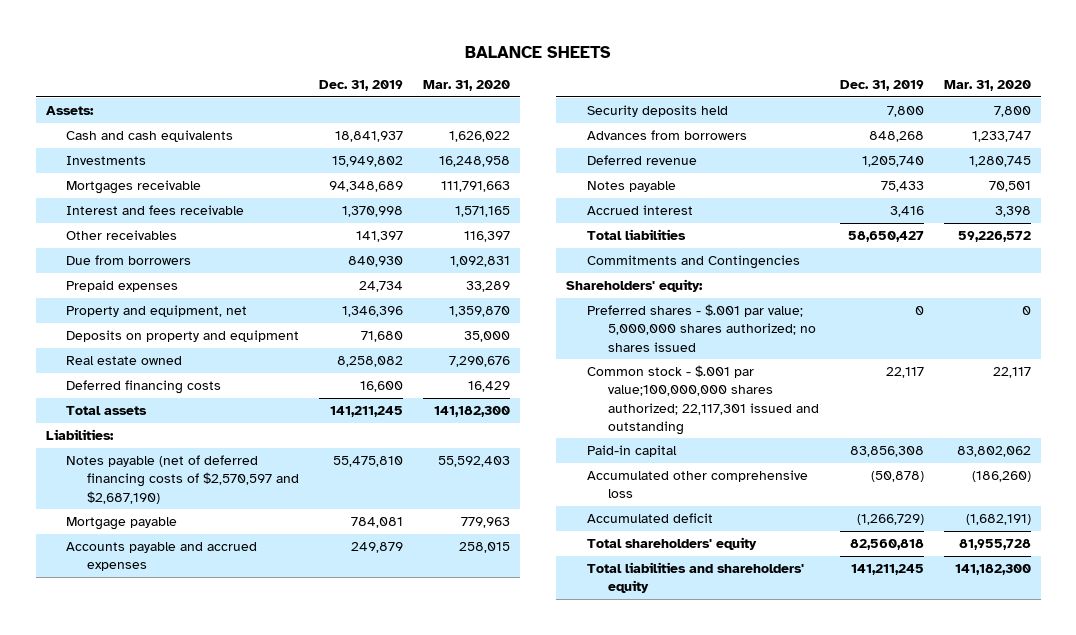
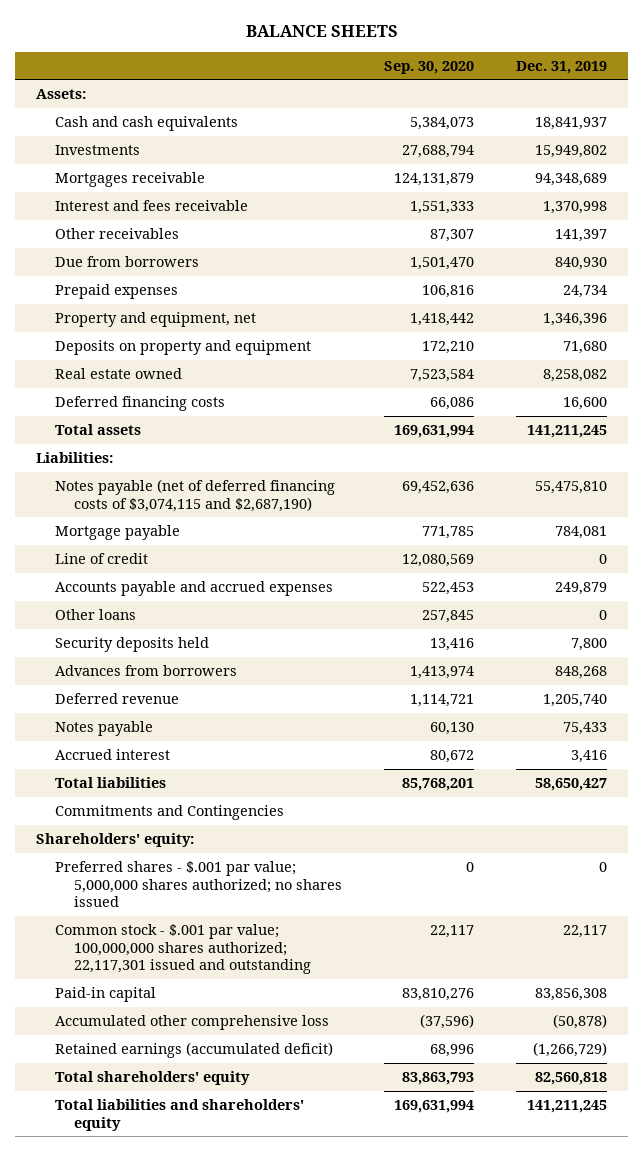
- | Dec. 31, 2019 | Mar. 31, 2020
+ | Sep. 30, 2020 | Dec. 31, 2019
- Notes payable (net of deferred financing costs of $2,570,597 and $2,687,190) | 55,475,810 | 55,592,403
+ Notes payable (net of deferred financing costs of $3,074,115 and $2,687,190) | 69,452,636 | 55,475,810
+ Line of credit | 12,080,569 | 0
+ Other loans | 257,845 | 0
- Common stock - $.001 par value;100,000,000 shares authorized; 22,117,301 issued and outstanding | 22,117 | 22,117
+ Common stock - $.001 par value; 100,000,000 shares authorized; 22,117,301 issued and outstanding | 22,117 | 22,117
- Accumulated deficit | (1,266,729) | (1,682,191)
+ Retained earnings (accumulated deficit) | 68,996 | (1,266,729)

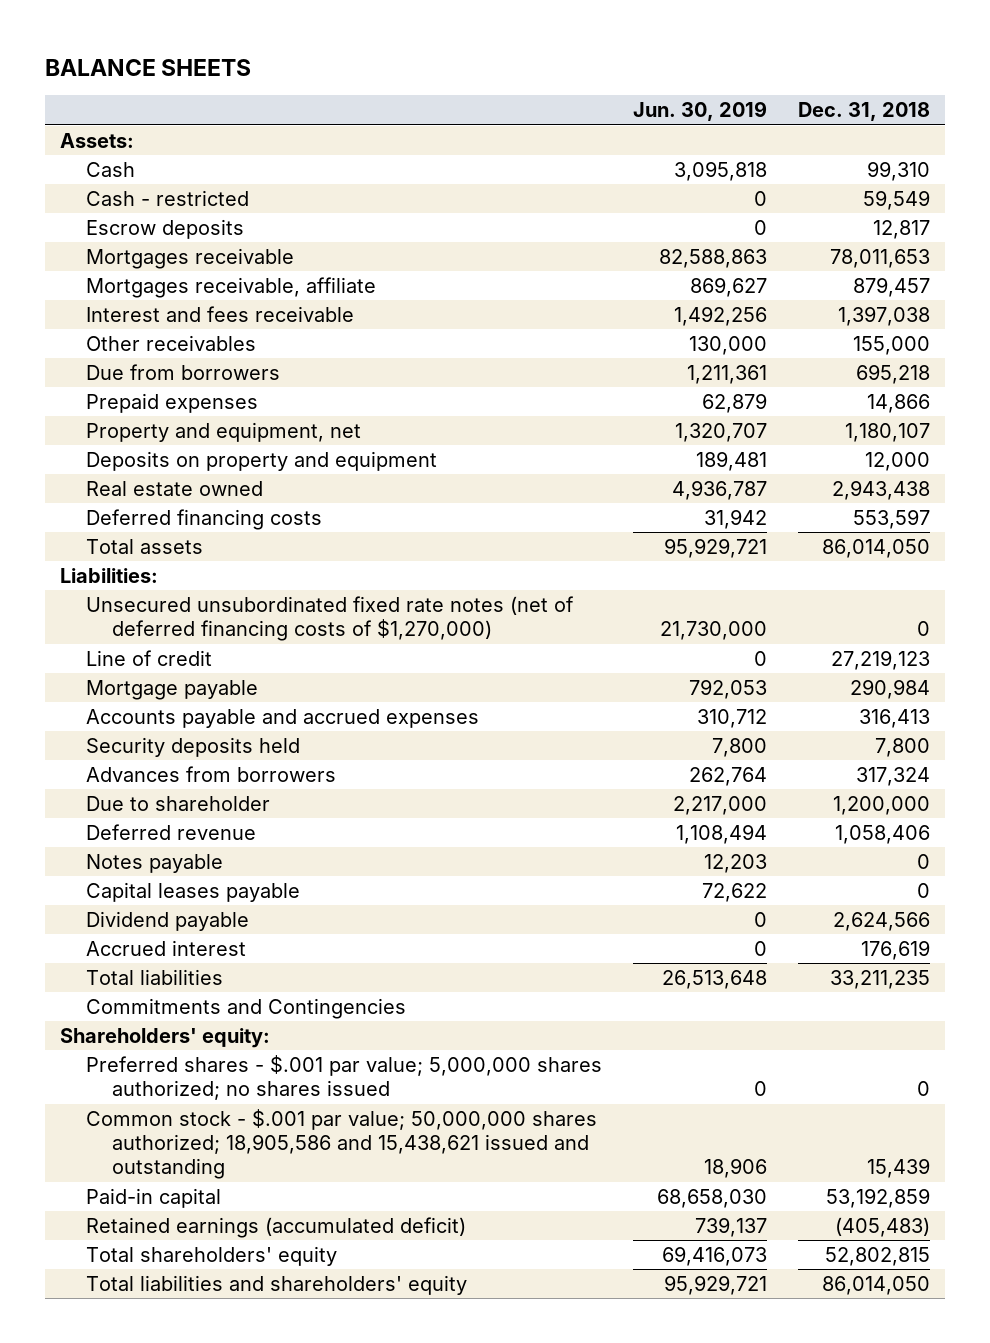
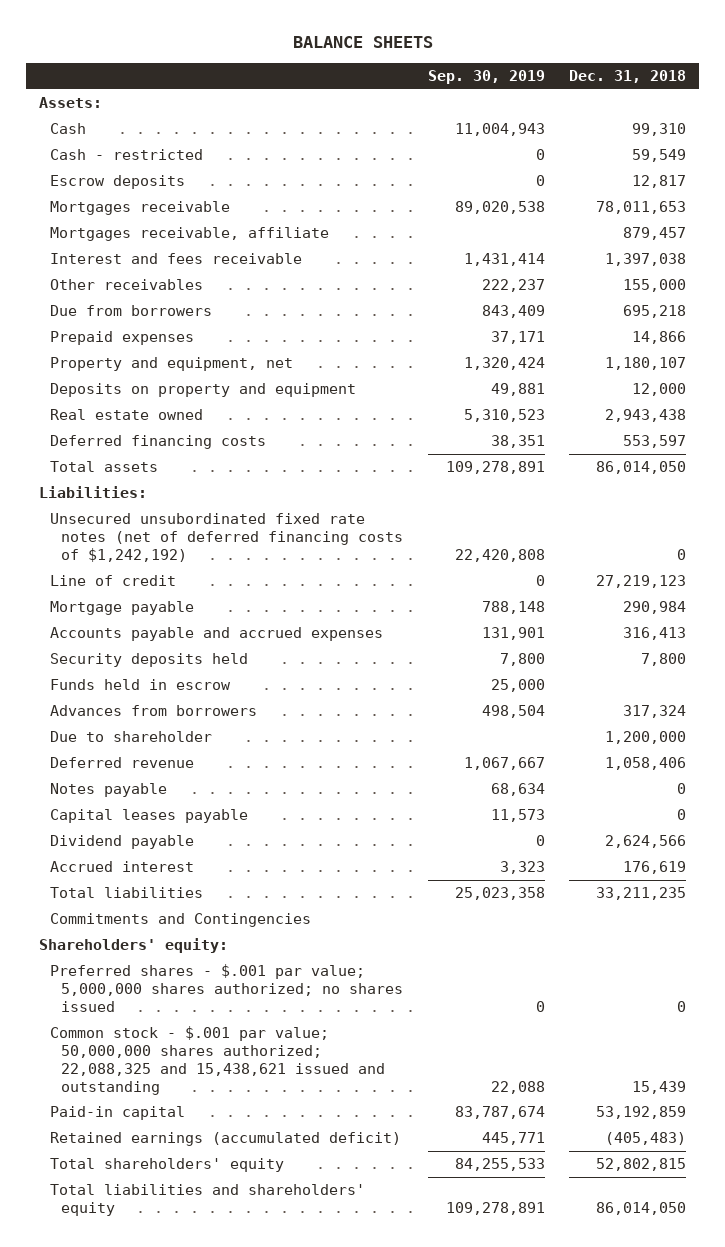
- | Jun. 30, 2019 | Dec. 31, 2018
+ | Sep. 30, 2019 | Dec. 31, 2018
- Unsecured unsubordinated fixed rate notes (net of deferred financing costs of $1,270,000) | 21,730,000 | 0
+ Unsecured unsubordinated fixed rate notes (net of deferred financing costs of $1,242,192) | 22,420,808 | 0
+ Funds held in escrow | 25,000 |
- Common stock - $.001 par value; 50,000,000 shares authorized; 18,905,586 and 15,438,621 issued and outstanding | 18,906 | 15,439
+ Common stock - $.001 par value; 50,000,000 shares authorized; 22,088,325 and 15,438,621 issued and outstanding | 22,088 | 15,439

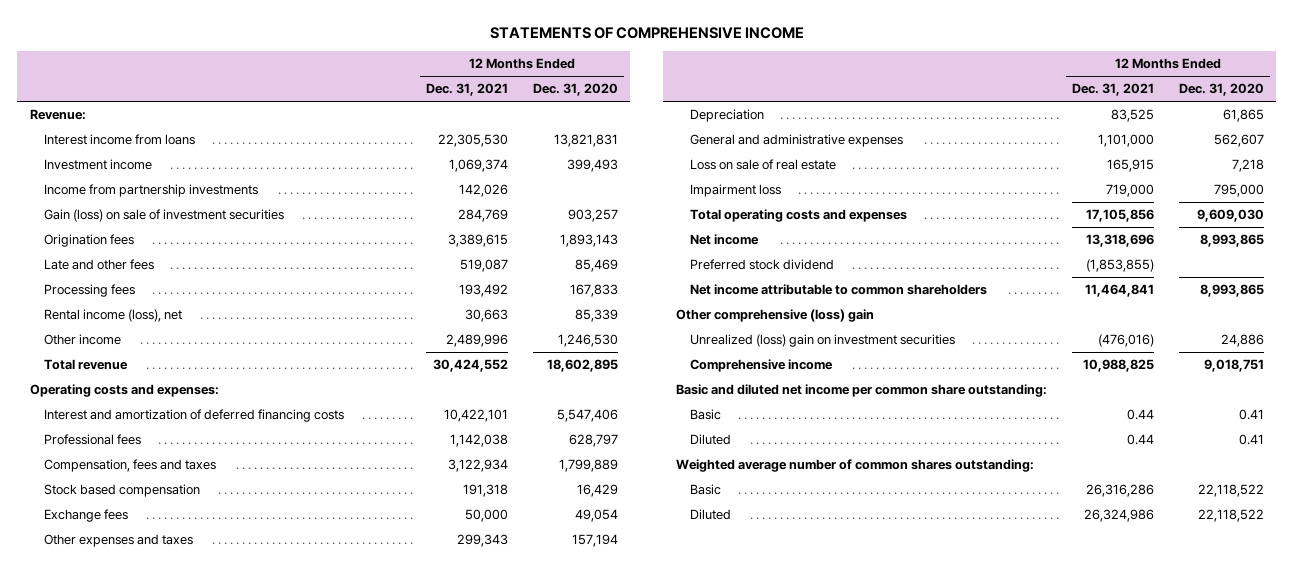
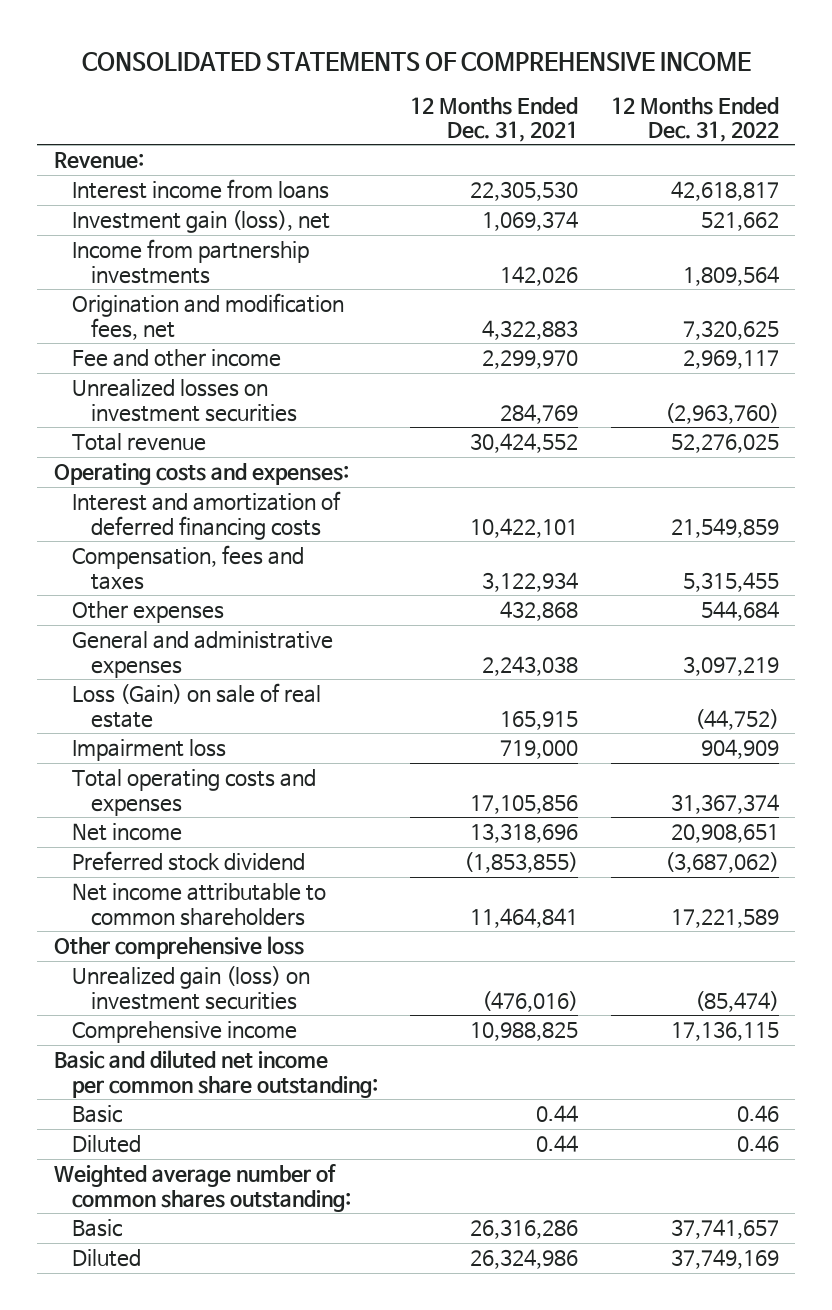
- STATEMENTS OF COMPREHENSIVE INCOME
+ CONSOLIDATED STATEMENTS OF COMPREHENSIVE INCOME
- | 12 Months Ended Dec. 31, 2021 | 12 Months Ended Dec. 31, 2020
+ | 12 Months Ended Dec. 31, 2021 | 12 Months Ended Dec. 31, 2022
- Investment income | 1,069,374 | 399,493
+ Investment gain (loss), net | 1,069,374 | 521,662
- Gain (loss) on sale of investment securities | 284,769 | 903,257
- Origination fees | 3,389,615 | 1,893,143
- Late and other fees | 519,087 | 85,469
- Processing fees | 193,492 | 167,833
- Rental income (loss), net | 30,663 | 85,339
- Other income | 2,489,996 | 1,246,530
+ Origination and modification fees, net | 4,322,883 | 7,320,625
+ Fee and other income | 2,299,970 | 2,969,117
+ Unrealized losses on investment securities | 284,769 | (2,963,760)
- Professional fees | 1,142,038 | 628,797
- Stock based compensation | 191,318 | 16,429
- Exchange fees | 50,000 | 49,054
- Other expenses and taxes | 299,343 | 157,194
- Depreciation | 83,525 | 61,865
- General and administrative expenses | 1,101,000 | 562,607
- Loss on sale of real estate | 165,915 | 7,218
+ Other expenses | 432,868 | 544,684
+ General and administrative expenses | 2,243,038 | 3,097,219
+ Loss (Gain) on sale of real estate | 165,915 | (44,752)
- Other comprehensive (loss) gain
- Unrealized (loss) gain on investment securities | (476,016) | 24,886
+ Other comprehensive loss
+ Unrealized gain (loss) on investment securities | (476,016) | (85,474)

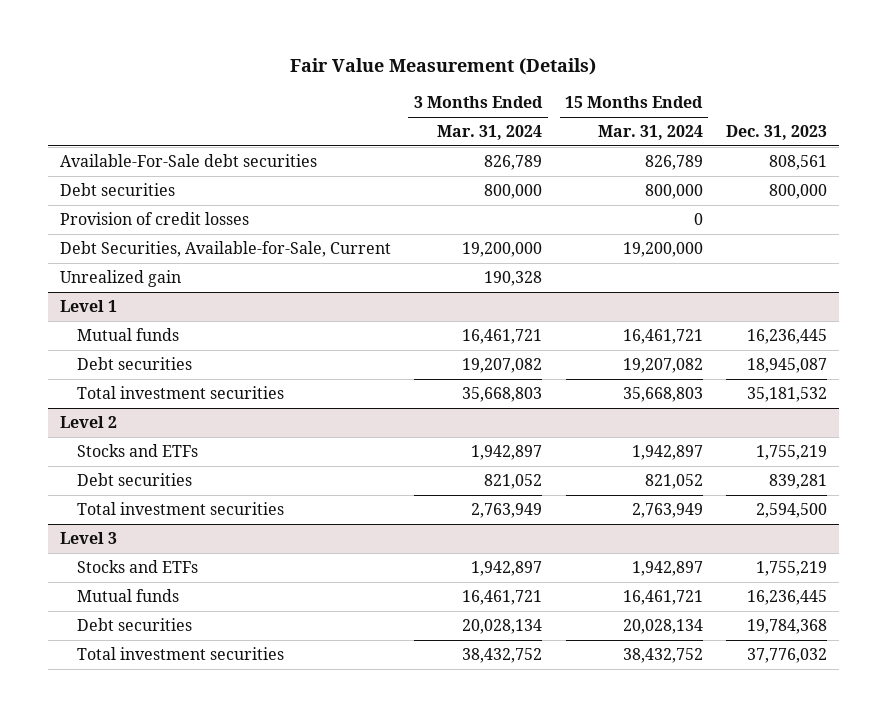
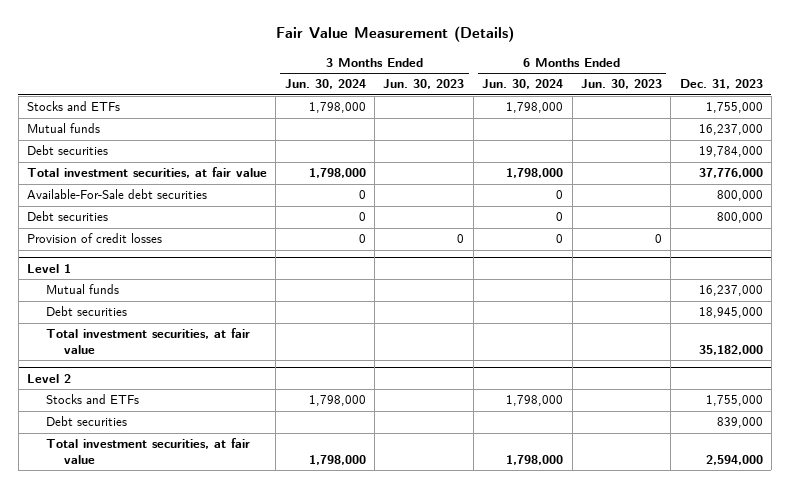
- | 3 Months Ended Mar. 31, 2024 | 15 Months Ended Mar. 31, 2024 | Dec. 31, 2023
+ | 3 Months Ended Jun. 30, 2024 | 3 Months Ended Jun. 30, 2023 | 6 Months Ended Jun. 30, 2024 | 6 Months Ended Jun. 30, 2023 | Dec. 31, 2023
- Available-For-Sale debt securities | 826,789 | 826,789 | 808,561
+ Stocks and ETFs | 1,798,000 | | 1,798,000 | | 1,755,000
+ Mutual funds | | | | | 16,237,000
+ Debt securities | | | | | 19,784,000
+ Total investment securities, at fair value | 1,798,000 | | 1,798,000 | | 37,776,000
+ Available-For-Sale debt securities | 0 | | 0 | | 800,000
- Debt Securities, Available-for-Sale, Current | 19,200,000 | 19,200,000 |
- Unrealized gain | 190,328 | |
@ Level 1
- Mutual funds | 16,461,721 | 16,461,721 | 16,236,445
- Debt securities | 19,207,082 | 19,207,082 | 18,945,087
- Total investment securities | 35,668,803 | 35,668,803 | 35,181,532
+ Mutual funds | | | | | 16,237,000
+ Debt securities | | | | | 18,945,000
+ Total investment securities, at fair value | | | | | 35,182,000
@ Level 2
- Stocks and ETFs | 1,942,897 | 1,942,897 | 1,755,219
- Debt securities | 821,052 | 821,052 | 839,281
- Total investment securities | 2,763,949 | 2,763,949 | 2,594,500
- Level 3
- Stocks and ETFs | 1,942,897 | 1,942,897 | 1,755,219
- Mutual funds | 16,461,721 | 16,461,721 | 16,236,445
- Debt securities | 20,028,134 | 20,028,134 | 19,784,368
- Total investment securities | 38,432,752 | 38,432,752 | 37,776,032
@ Level 2
+ Stocks and ETFs | 1,798,000 | | 1,798,000 | | 1,755,000
+ Debt securities | | | | | 839,000
+ Total investment securities, at fair value | 1,798,000 | | 1,798,000 | | 2,594,000

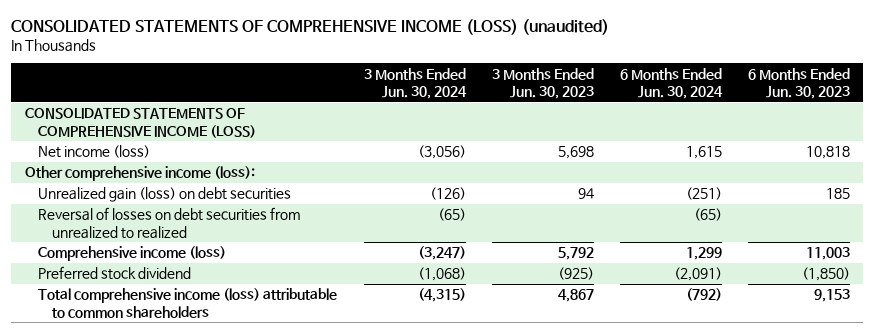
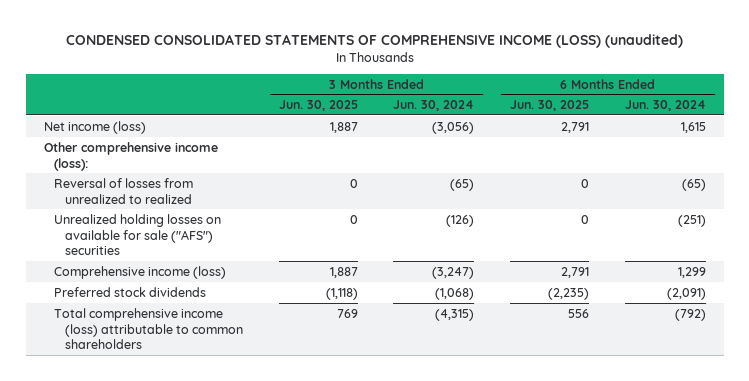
- CONSOLIDATED STATEMENTS OF COMPREHENSIVE INCOME (LOSS) (unaudited)
+ CONDENSED CONSOLIDATED STATEMENTS OF COMPREHENSIVE INCOME (LOSS) (unaudited)
- | 3 Months Ended Jun. 30, 2024 | 3 Months Ended Jun. 30, 2023 | 6 Months Ended Jun. 30, 2024 | 6 Months Ended Jun. 30, 2023
+ | 3 Months Ended Jun. 30, 2025 | 3 Months Ended Jun. 30, 2024 | 6 Months Ended Jun. 30, 2025 | 6 Months Ended Jun. 30, 2024
- CONSOLIDATED STATEMENTS OF COMPREHENSIVE INCOME (LOSS)
- Unrealized gain (loss) on debt securities | (126) | 94 | (251) | 185
- Reversal of losses on debt securities from unrealized to realized | (65) | | (65) |
+ Reversal of losses from unrealized to realized | 0 | (65) | 0 | (65)
+ Unrealized holding losses on available for sale ("AFS") securities | 0 | (126) | 0 | (251)
- Preferred stock dividend | (1,068) | (925) | (2,091) | (1,850)
+ Preferred stock dividends | (1,118) | (1,068) | (2,235) | (2,091)

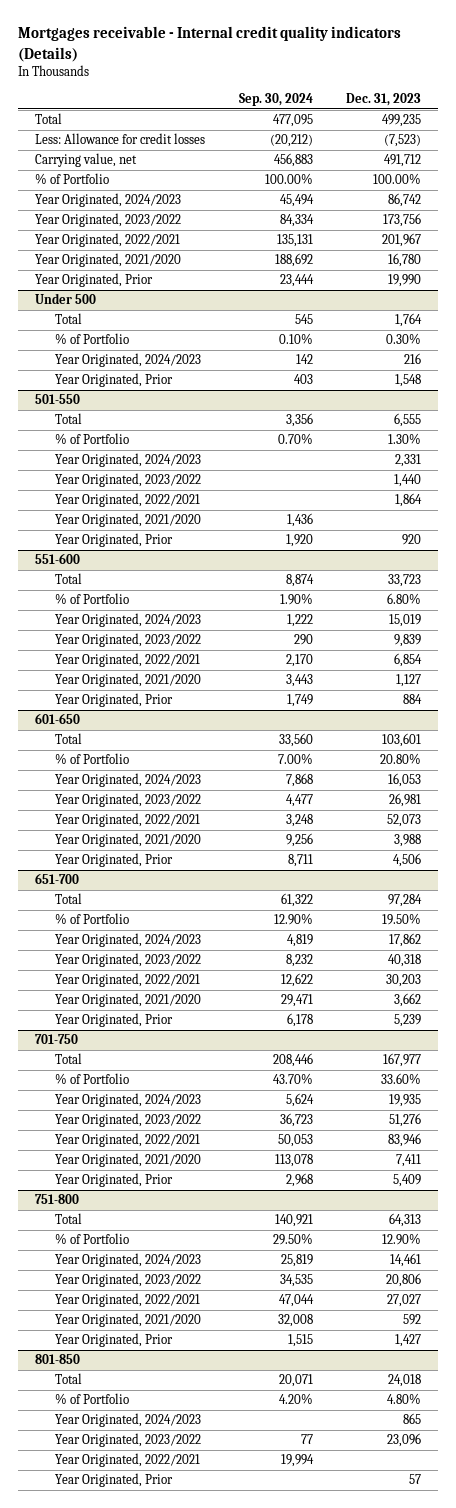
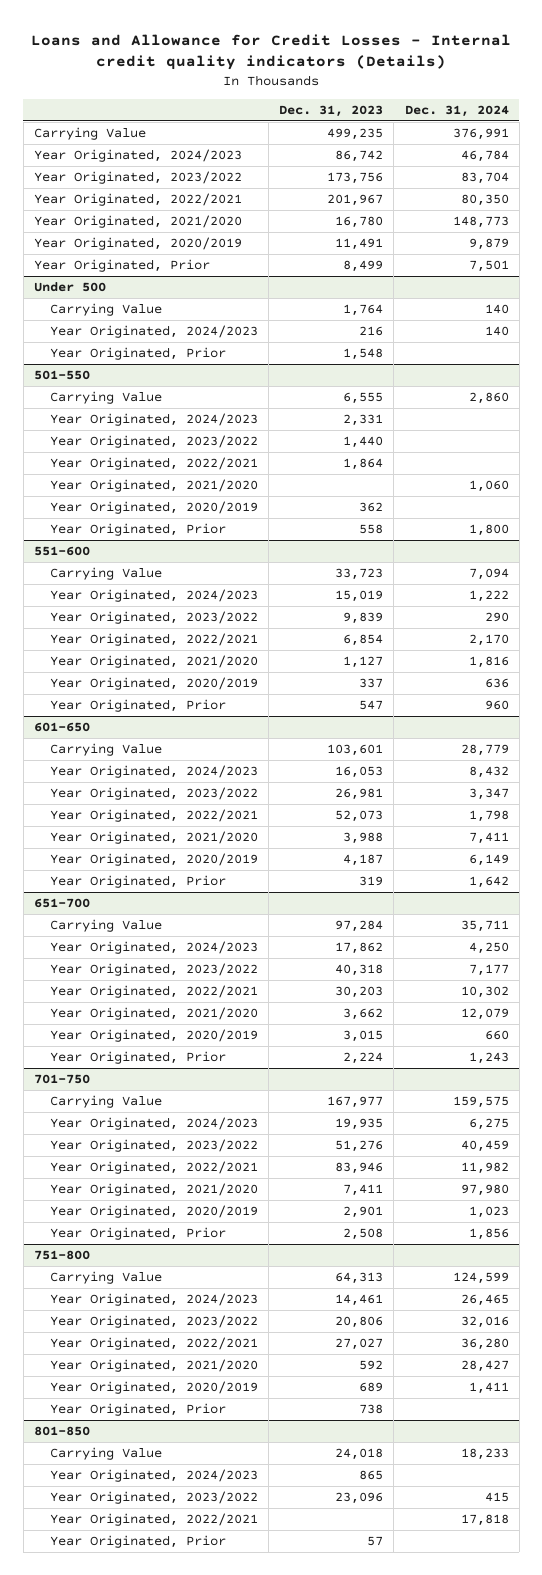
- Mortgages receivable - Internal credit quality indicators (Details)
+ Loans and Allowance for Credit Losses - Internal credit quality indicators (Details)
- | Sep. 30, 2024 | Dec. 31, 2023
+ | Dec. 31, 2023 | Dec. 31, 2024
- Total | 477,095 | 499,235
- Less: Allowance for credit losses | (20,212) | (7,523)
- Carrying value, net | 456,883 | 491,712
- % of Portfolio | 100.00% | 100.00%
+ Carrying Value | 499,235 | 376,991
- Year Originated, Prior | 23,444 | 19,990
+ Year Originated, 2020/2019 | 11,491 | 9,879
+ Year Originated, Prior | 8,499 | 7,501
@ Under 500
- Total | 545 | 1,764
- % of Portfolio | 0.10% | 0.30%
+ Carrying Value | 1,764 | 140
@ 501-550
- Total | 3,356 | 6,555
- % of Portfolio | 0.70% | 1.30%
+ Carrying Value | 6,555 | 2,860
- Year Originated, Prior | 1,920 | 920
+ Year Originated, 2020/2019 | 362 |
+ Year Originated, Prior | 558 | 1,800
@ 551-600
- Total | 8,874 | 33,723
- % of Portfolio | 1.90% | 6.80%
+ Carrying Value | 33,723 | 7,094
- Year Originated, Prior | 1,749 | 884
+ Year Originated, 2020/2019 | 337 | 636
+ Year Originated, Prior | 547 | 960
@ 601-650
- Total | 33,560 | 103,601
- % of Portfolio | 7.00% | 20.80%
+ Carrying Value | 103,601 | 28,779
- Year Originated, Prior | 8,711 | 4,506
+ Year Originated, 2020/2019 | 4,187 | 6,149
+ Year Originated, Prior | 319 | 1,642
@ 651-700
- Total | 61,322 | 97,284
- % of Portfolio | 12.90% | 19.50%
+ Carrying Value | 97,284 | 35,711
- Year Originated, Prior | 6,178 | 5,239
+ Year Originated, 2020/2019 | 3,015 | 660
+ Year Originated, Prior | 2,224 | 1,243
@ 701-750
- Total | 208,446 | 167,977
- % of Portfolio | 43.70% | 33.60%
+ Carrying Value | 167,977 | 159,575
- Year Originated, Prior | 2,968 | 5,409
+ Year Originated, 2020/2019 | 2,901 | 1,023
+ Year Originated, Prior | 2,508 | 1,856
@ 751-800
- Total | 140,921 | 64,313
- % of Portfolio | 29.50% | 12.90%
+ Carrying Value | 64,313 | 124,599
- Year Originated, Prior | 1,515 | 1,427
+ Year Originated, 2020/2019 | 689 | 1,411
+ Year Originated, Prior | 738 |
@ 801-850
- Total | 20,071 | 24,018
- % of Portfolio | 4.20% | 4.80%
+ Carrying Value | 24,018 | 18,233

